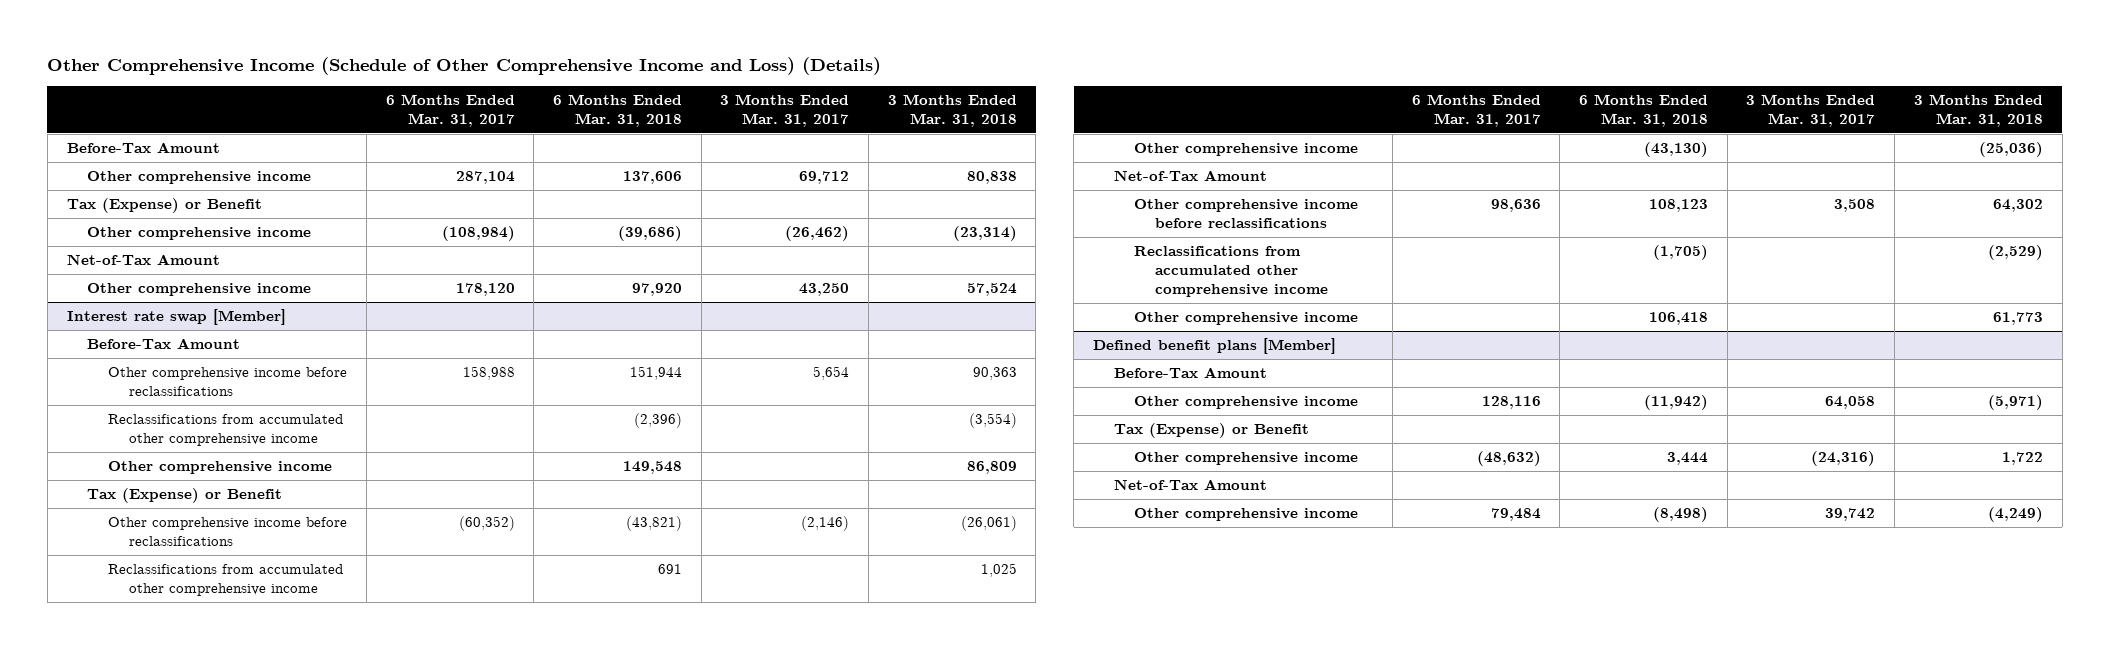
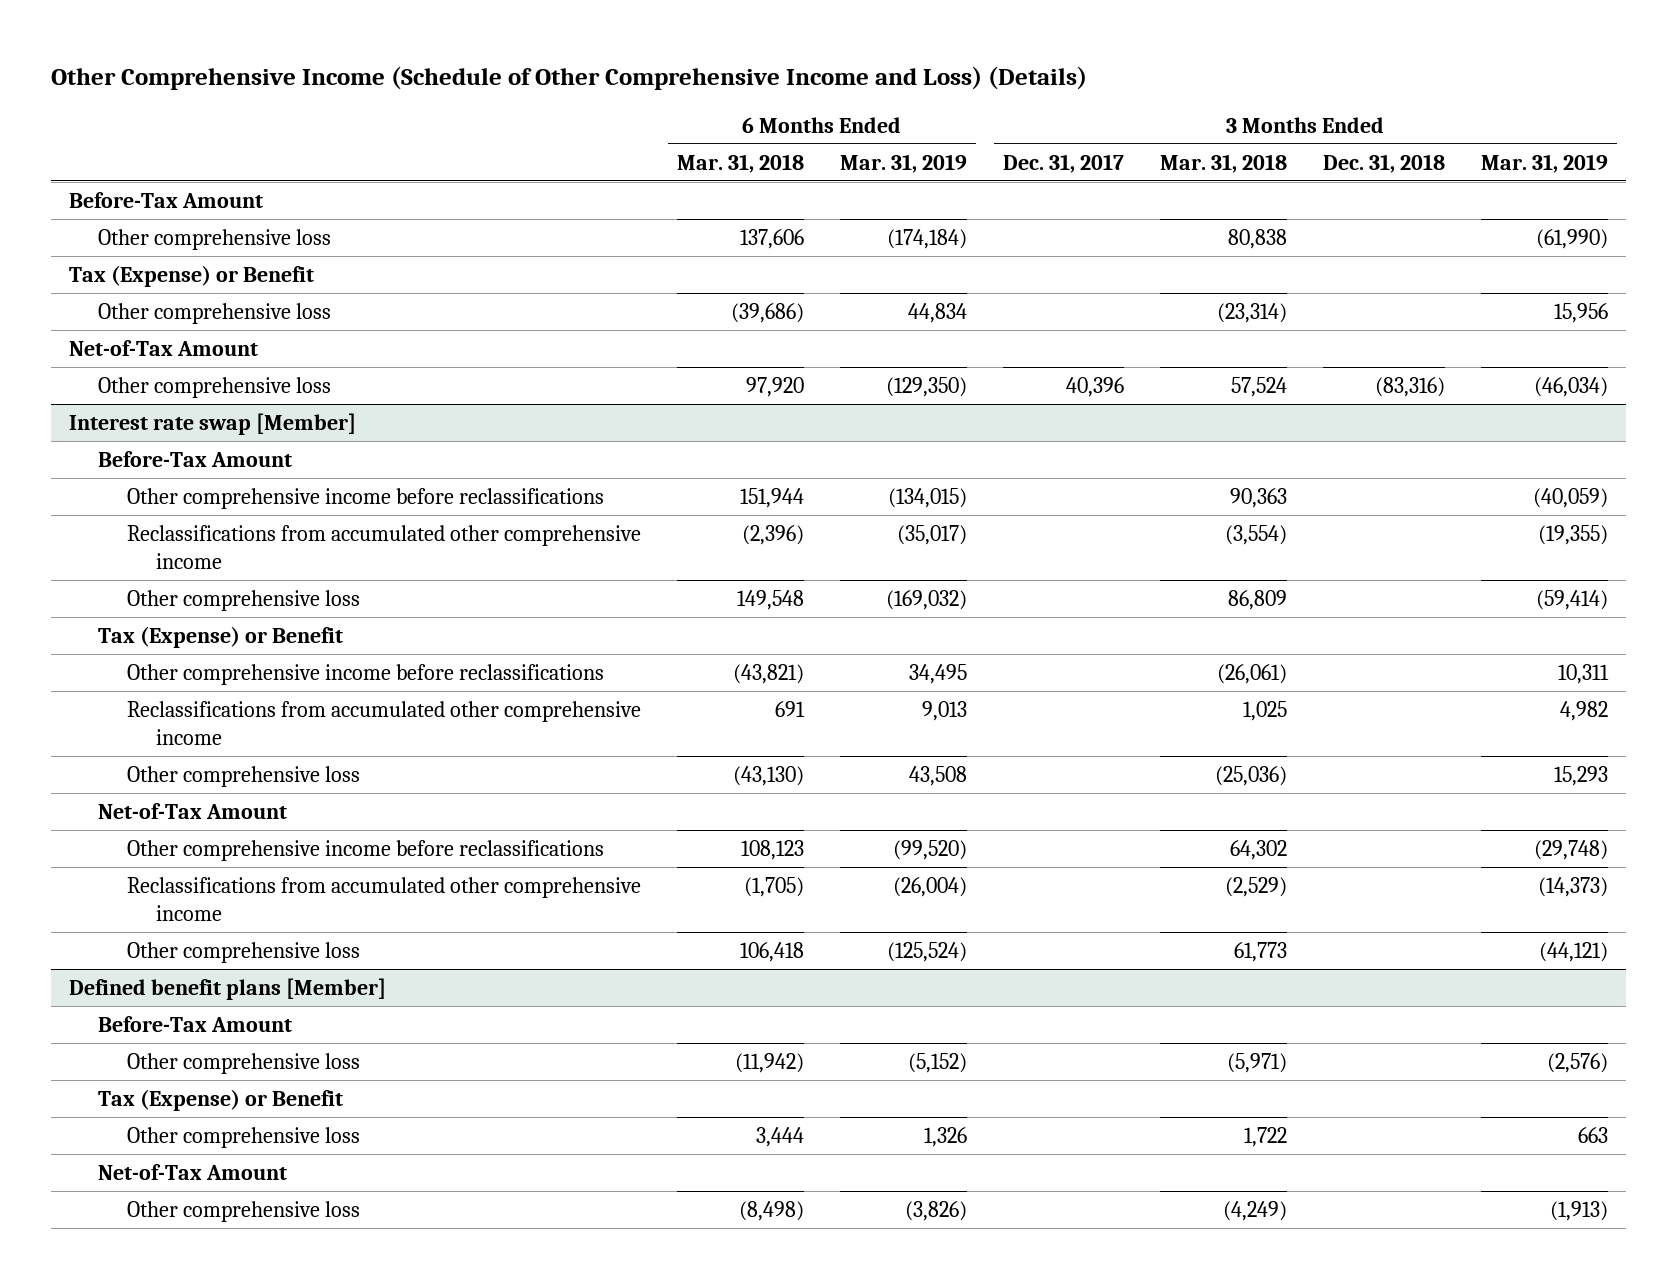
- | 6 Months Ended Mar. 31, 2017 | 6 Months Ended Mar. 31, 2018 | 3 Months Ended Mar. 31, 2017 | 3 Months Ended Mar. 31, 2018
+ | 6 Months Ended Mar. 31, 2018 | 6 Months Ended Mar. 31, 2019 | 3 Months Ended Dec. 31, 2017 | 3 Months Ended Mar. 31, 2018 | 3 Months Ended Dec. 31, 2018 | 3 Months Ended Mar. 31, 2019
- Other comprehensive income | 287,104 | 137,606 | 69,712 | 80,838
+ Other comprehensive loss | 137,606 | (174,184) | | 80,838 | | (61,990)
- Other comprehensive income | (108,984) | (39,686) | (26,462) | (23,314)
+ Other comprehensive loss | (39,686) | 44,834 | | (23,314) | | 15,956
- Other comprehensive income | 178,120 | 97,920 | 43,250 | 57,524
+ Other comprehensive loss | 97,920 | (129,350) | 40,396 | 57,524 | (83,316) | (46,034)
@ Interest rate swap [Member]
- Other comprehensive income | | 149,548 | | 86,809
+ Other comprehensive loss | 149,548 | (169,032) | | 86,809 | | (59,414)
- Other comprehensive income | | (43,130) | | (25,036)
+ Other comprehensive loss | (43,130) | 43,508 | | (25,036) | | 15,293
- Other comprehensive income | | 106,418 | | 61,773
+ Other comprehensive loss | 106,418 | (125,524) | | 61,773 | | (44,121)
@ Defined benefit plans [Member]
- Other comprehensive income | 128,116 | (11,942) | 64,058 | (5,971)
+ Other comprehensive loss | (11,942) | (5,152) | | (5,971) | | (2,576)
- Other comprehensive income | (48,632) | 3,444 | (24,316) | 1,722
+ Other comprehensive loss | 3,444 | 1,326 | | 1,722 | | 663
- Other comprehensive income | 79,484 | (8,498) | 39,742 | (4,249)
+ Other comprehensive loss | (8,498) | (3,826) | | (4,249) | | (1,913)

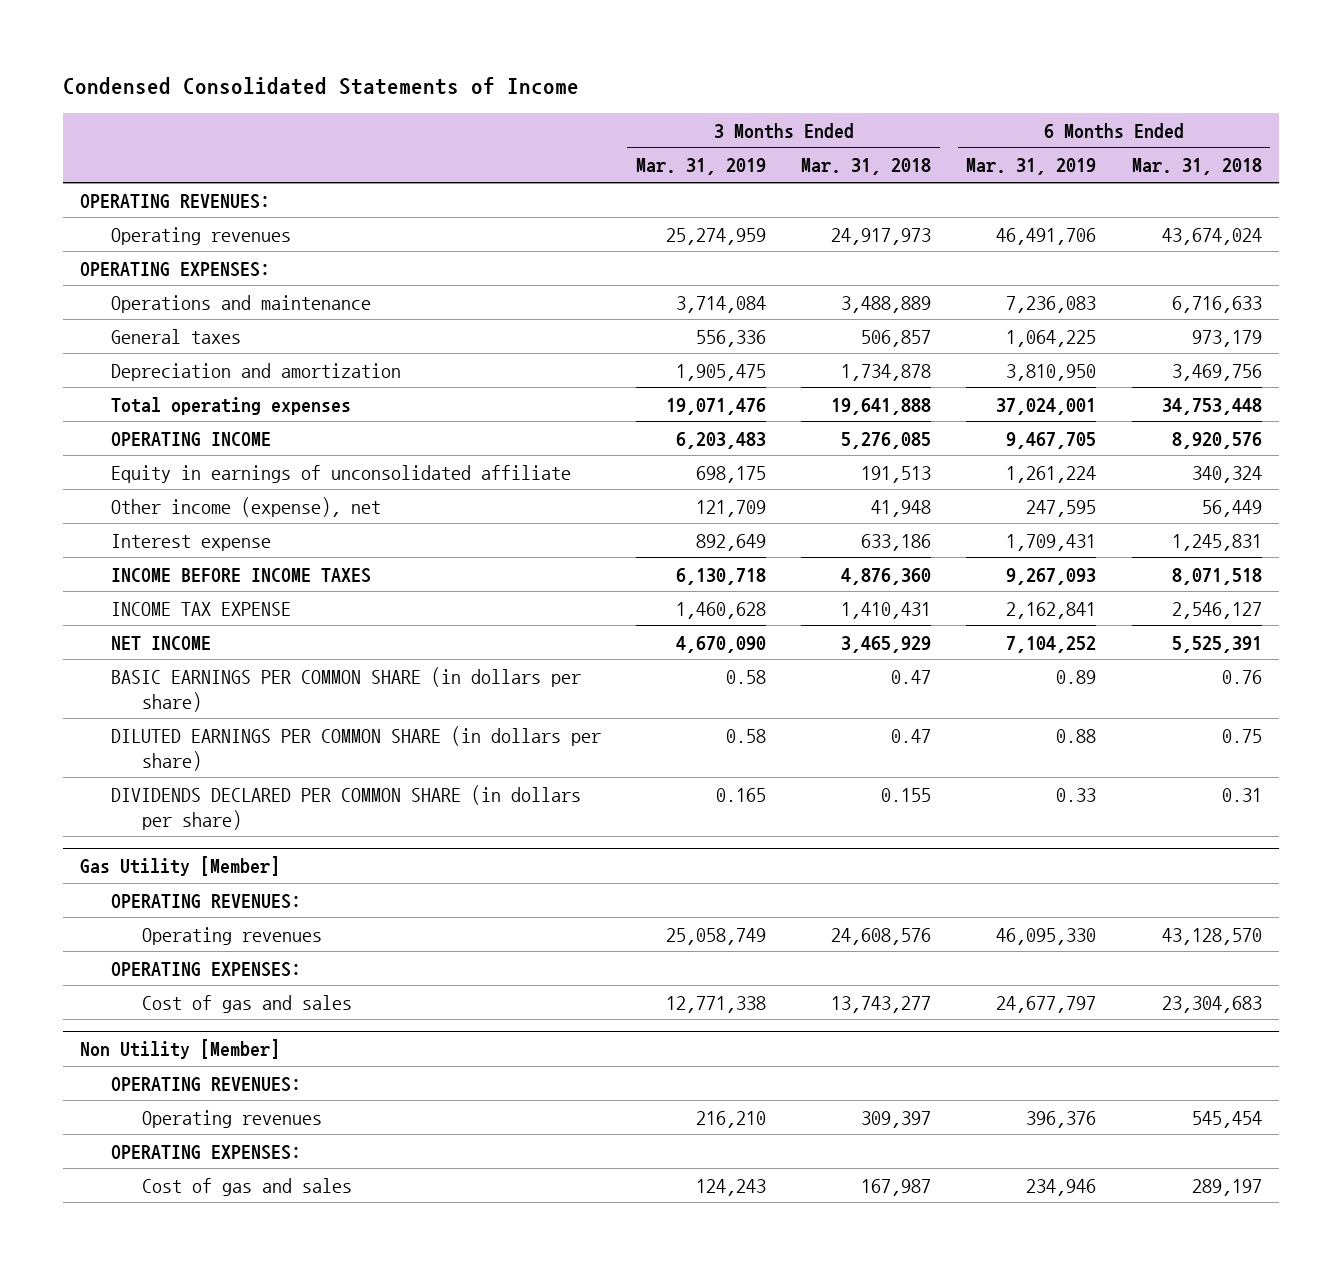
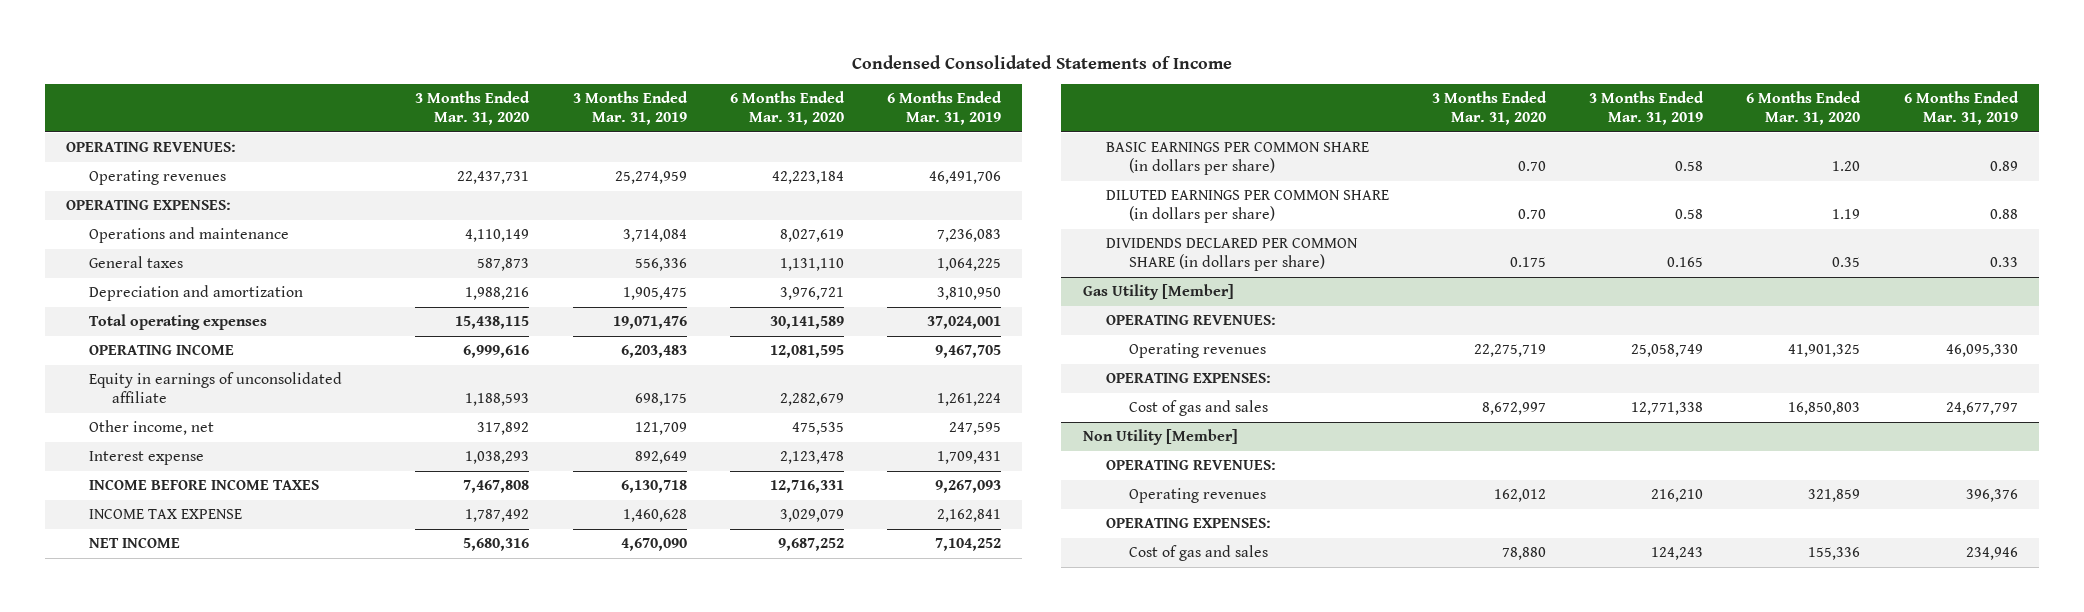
- | 3 Months Ended Mar. 31, 2019 | 3 Months Ended Mar. 31, 2018 | 6 Months Ended Mar. 31, 2019 | 6 Months Ended Mar. 31, 2018
+ | 3 Months Ended Mar. 31, 2020 | 3 Months Ended Mar. 31, 2019 | 6 Months Ended Mar. 31, 2020 | 6 Months Ended Mar. 31, 2019
- Other income (expense), net | 121,709 | 41,948 | 247,595 | 56,449
+ Other income, net | 317,892 | 121,709 | 475,535 | 247,595

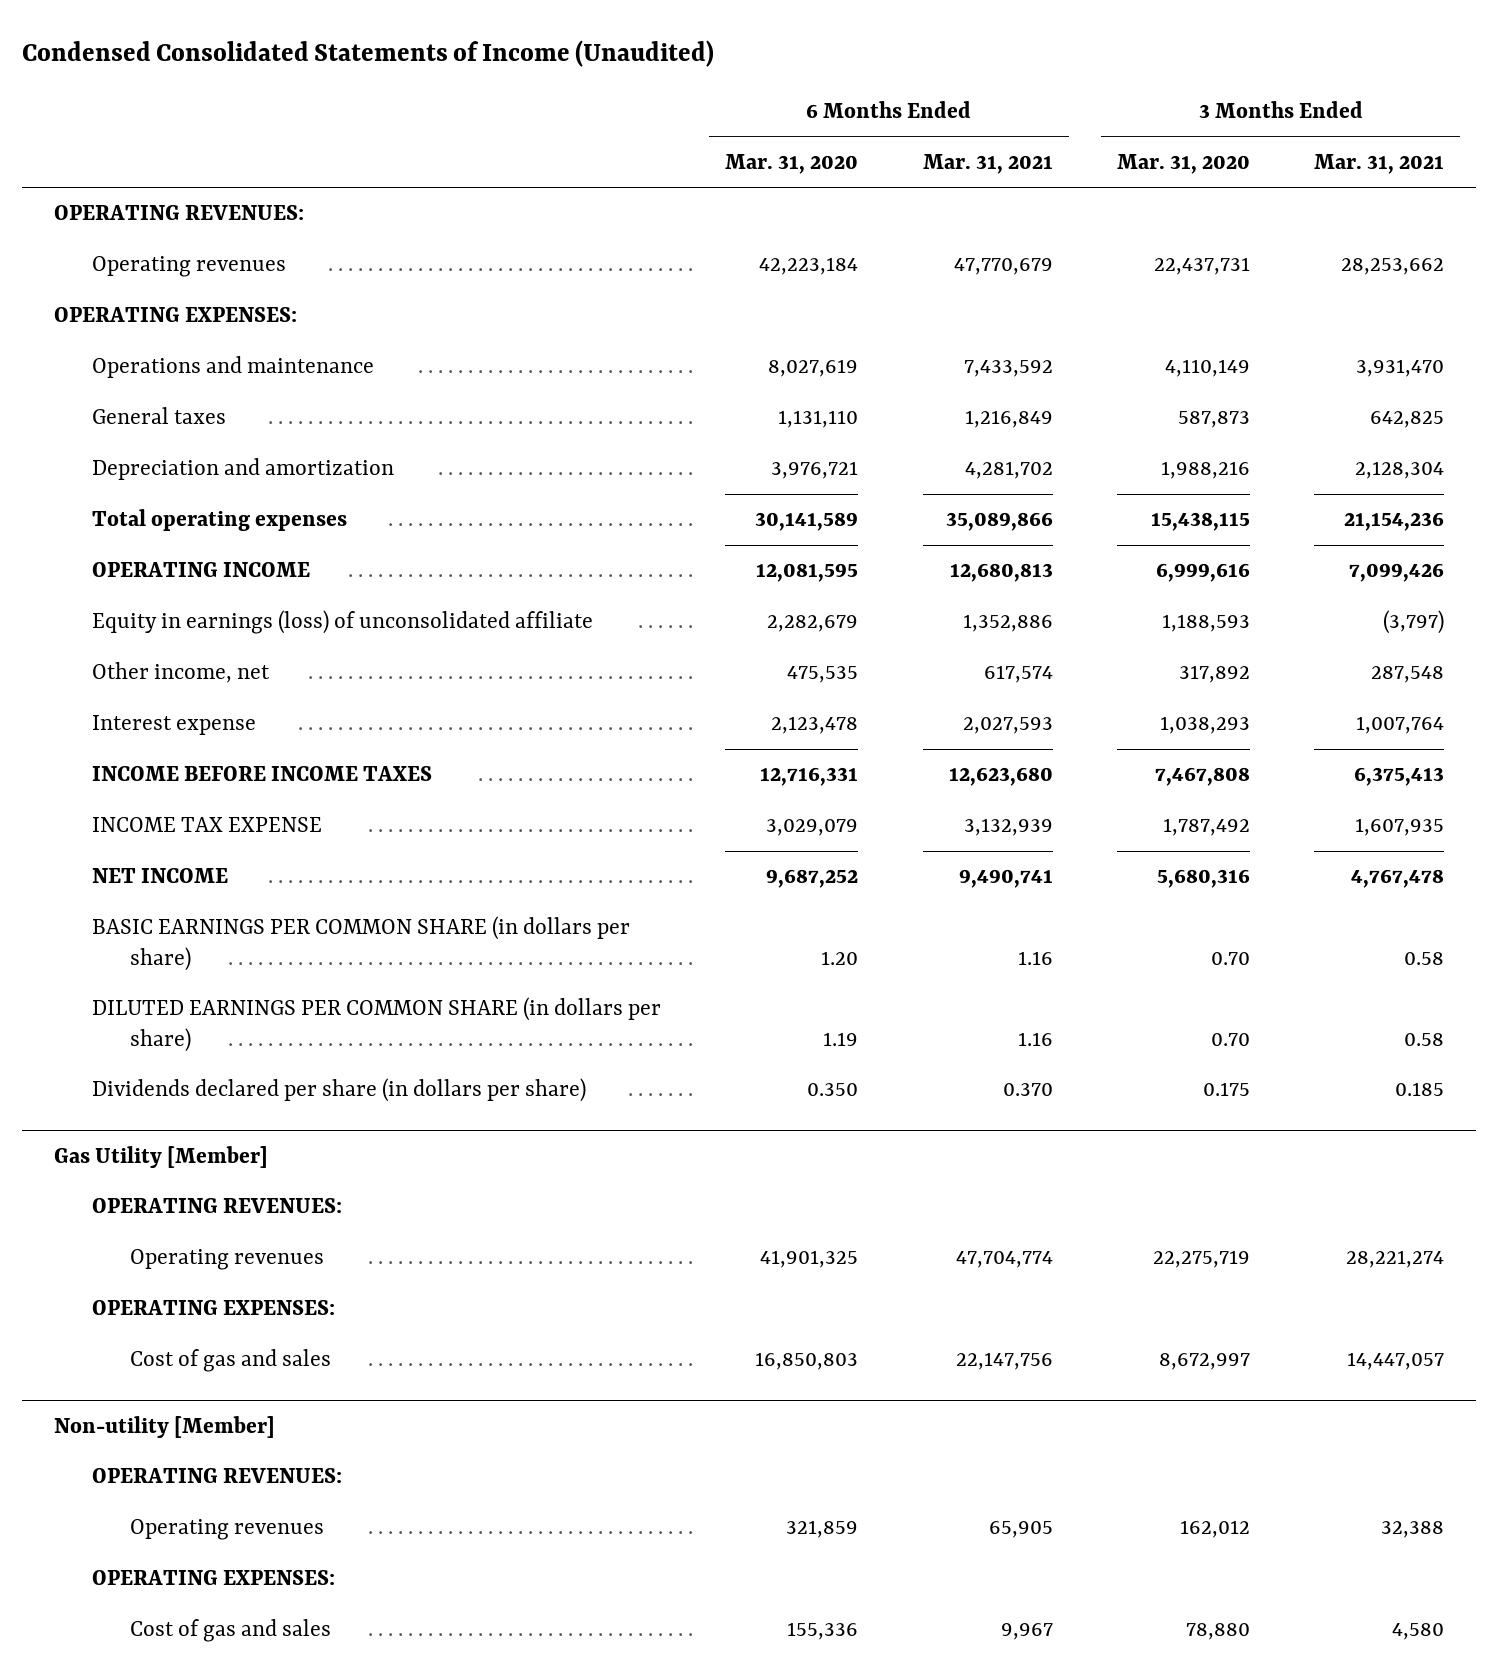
- Condensed Consolidated Statements of Income
+ Condensed Consolidated Statements of Income (Unaudited)
- | 3 Months Ended Mar. 31, 2020 | 3 Months Ended Mar. 31, 2019 | 6 Months Ended Mar. 31, 2020 | 6 Months Ended Mar. 31, 2019
+ | 6 Months Ended Mar. 31, 2020 | 6 Months Ended Mar. 31, 2021 | 3 Months Ended Mar. 31, 2020 | 3 Months Ended Mar. 31, 2021
- Equity in earnings of unconsolidated affiliate | 1,188,593 | 698,175 | 2,282,679 | 1,261,224
+ Equity in earnings (loss) of unconsolidated affiliate | 2,282,679 | 1,352,886 | 1,188,593 | (3,797)
- DIVIDENDS DECLARED PER COMMON SHARE (in dollars per share) | 0.175 | 0.165 | 0.35 | 0.33
+ Dividends declared per share (in dollars per share) | 0.350 | 0.370 | 0.175 | 0.185
- Non Utility [Member]
+ Non-utility [Member]

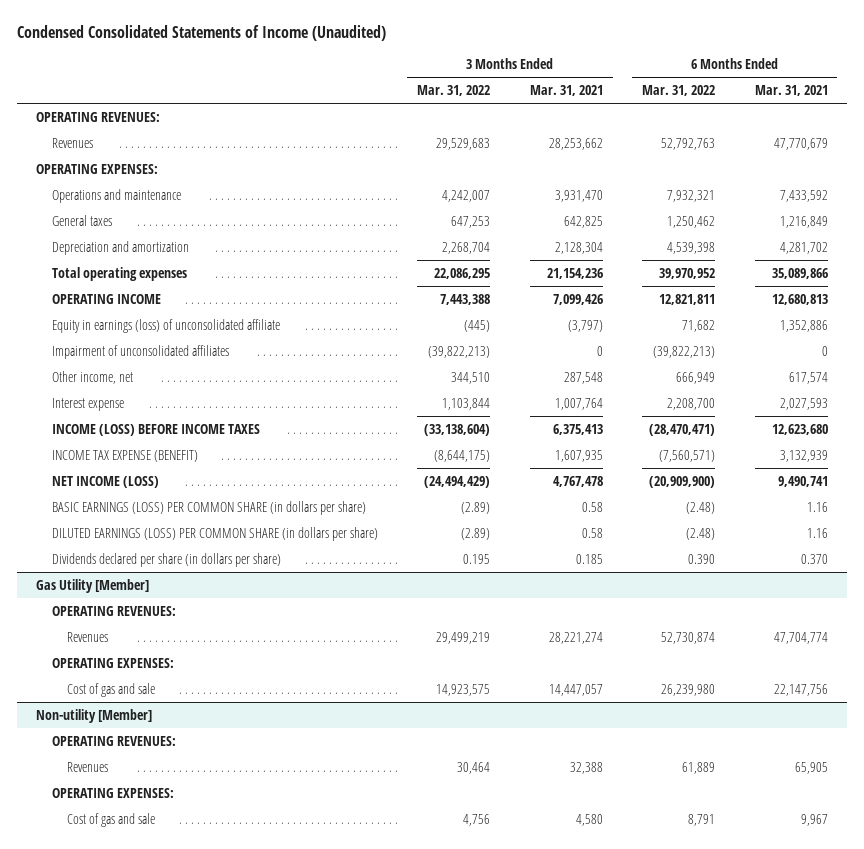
- | 6 Months Ended Mar. 31, 2020 | 6 Months Ended Mar. 31, 2021 | 3 Months Ended Mar. 31, 2020 | 3 Months Ended Mar. 31, 2021
+ | 3 Months Ended Mar. 31, 2022 | 3 Months Ended Mar. 31, 2021 | 6 Months Ended Mar. 31, 2022 | 6 Months Ended Mar. 31, 2021
- Operating revenues | 42,223,184 | 47,770,679 | 22,437,731 | 28,253,662
+ Revenues | 29,529,683 | 28,253,662 | 52,792,763 | 47,770,679
+ Impairment of unconsolidated affiliates | (39,822,213) | 0 | (39,822,213) | 0
- INCOME BEFORE INCOME TAXES | 12,716,331 | 12,623,680 | 7,467,808 | 6,375,413
- INCOME TAX EXPENSE | 3,029,079 | 3,132,939 | 1,787,492 | 1,607,935
- NET INCOME | 9,687,252 | 9,490,741 | 5,680,316 | 4,767,478
- BASIC EARNINGS PER COMMON SHARE (in dollars per share) | 1.20 | 1.16 | 0.70 | 0.58
- DILUTED EARNINGS PER COMMON SHARE (in dollars per share) | 1.19 | 1.16 | 0.70 | 0.58
+ INCOME (LOSS) BEFORE INCOME TAXES | (33,138,604) | 6,375,413 | (28,470,471) | 12,623,680
+ INCOME TAX EXPENSE (BENEFIT) | (8,644,175) | 1,607,935 | (7,560,571) | 3,132,939
+ NET INCOME (LOSS) | (24,494,429) | 4,767,478 | (20,909,900) | 9,490,741
+ BASIC EARNINGS (LOSS) PER COMMON SHARE (in dollars per share) | (2.89) | 0.58 | (2.48) | 1.16
+ DILUTED EARNINGS (LOSS) PER COMMON SHARE (in dollars per share) | (2.89) | 0.58 | (2.48) | 1.16
@ Gas Utility [Member]
- Operating revenues | 41,901,325 | 47,704,774 | 22,275,719 | 28,221,274
+ Revenues | 29,499,219 | 28,221,274 | 52,730,874 | 47,704,774
- Cost of gas and sales | 16,850,803 | 22,147,756 | 8,672,997 | 14,447,057
+ Cost of gas and sale | 14,923,575 | 14,447,057 | 26,239,980 | 22,147,756
@ Non-utility [Member]
- Operating revenues | 321,859 | 65,905 | 162,012 | 32,388
+ Revenues | 30,464 | 32,388 | 61,889 | 65,905
- Cost of gas and sales | 155,336 | 9,967 | 78,880 | 4,580
+ Cost of gas and sale | 4,756 | 4,580 | 8,791 | 9,967

